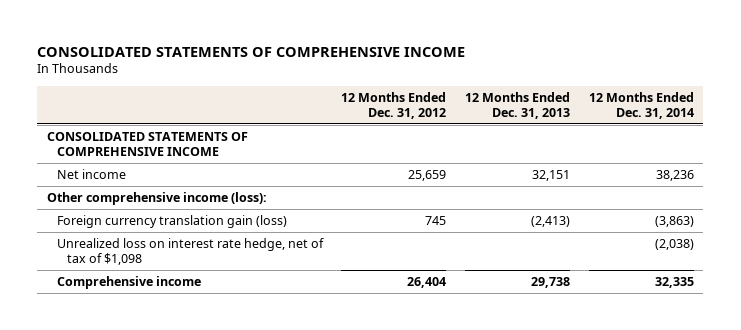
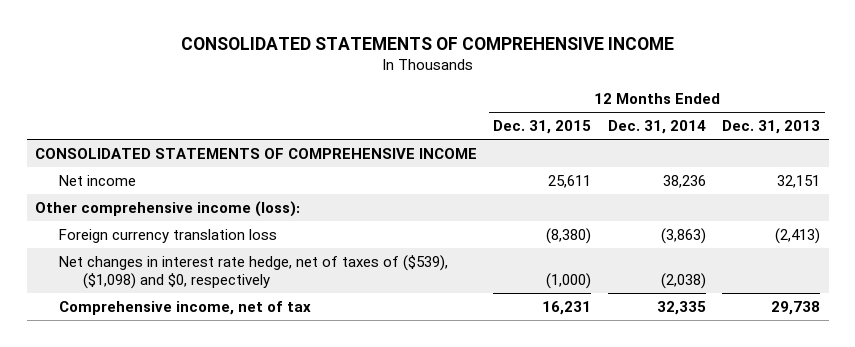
- | 12 Months Ended Dec. 31, 2012 | 12 Months Ended Dec. 31, 2013 | 12 Months Ended Dec. 31, 2014
+ | 12 Months Ended Dec. 31, 2015 | 12 Months Ended Dec. 31, 2014 | 12 Months Ended Dec. 31, 2013
- Foreign currency translation gain (loss) | 745 | (2,413) | (3,863)
- Unrealized loss on interest rate hedge, net of tax of $1,098 | | | (2,038)
- Comprehensive income | 26,404 | 29,738 | 32,335
+ Foreign currency translation loss | (8,380) | (3,863) | (2,413)
+ Net changes in interest rate hedge, net of taxes of ($539), ($1,098) and $0, respectively | (1,000) | (2,038) |
+ Comprehensive income, net of tax | 16,231 | 32,335 | 29,738

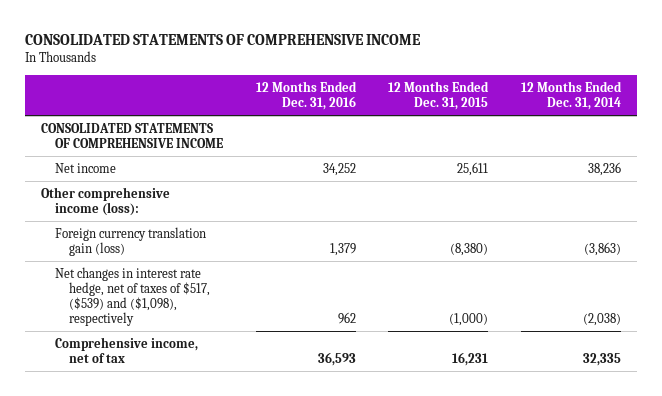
- | 12 Months Ended Dec. 31, 2015 | 12 Months Ended Dec. 31, 2014 | 12 Months Ended Dec. 31, 2013
+ | 12 Months Ended Dec. 31, 2016 | 12 Months Ended Dec. 31, 2015 | 12 Months Ended Dec. 31, 2014
- Foreign currency translation loss | (8,380) | (3,863) | (2,413)
- Net changes in interest rate hedge, net of taxes of ($539), ($1,098) and $0, respectively | (1,000) | (2,038) |
+ Foreign currency translation gain (loss) | 1,379 | (8,380) | (3,863)
+ Net changes in interest rate hedge, net of taxes of $517, ($539) and ($1,098), respectively | 962 | (1,000) | (2,038)

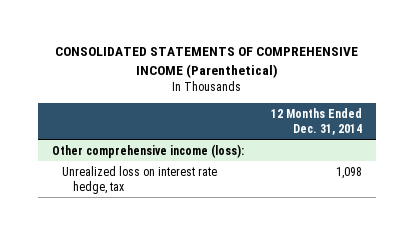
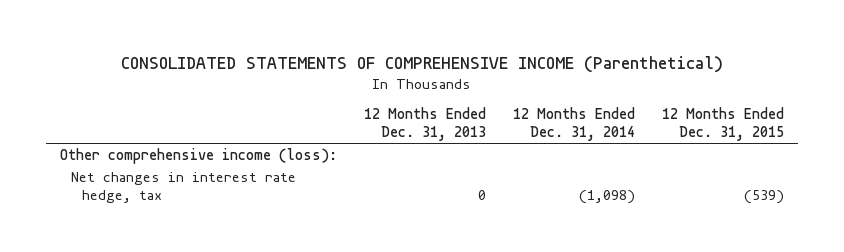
- | 12 Months Ended Dec. 31, 2014
+ | 12 Months Ended Dec. 31, 2013 | 12 Months Ended Dec. 31, 2014 | 12 Months Ended Dec. 31, 2015
- Unrealized loss on interest rate hedge, tax | 1,098
+ Net changes in interest rate hedge, tax | 0 | (1,098) | (539)

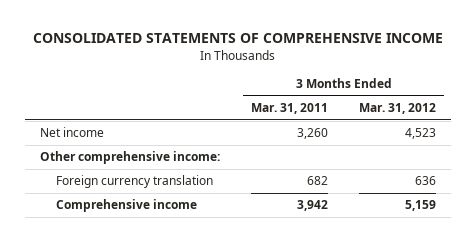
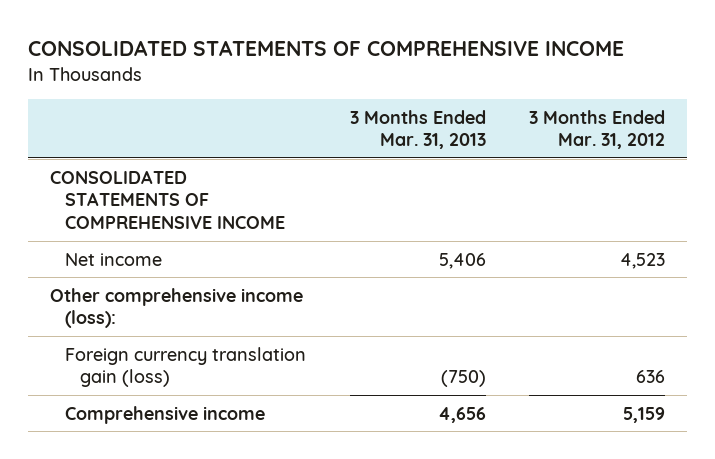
- | 3 Months Ended Mar. 31, 2011 | 3 Months Ended Mar. 31, 2012
+ | 3 Months Ended Mar. 31, 2013 | 3 Months Ended Mar. 31, 2012
+ CONSOLIDATED STATEMENTS OF COMPREHENSIVE INCOME
- Other comprehensive income:
- Foreign currency translation | 682 | 636
+ Other comprehensive income (loss):
+ Foreign currency translation gain (loss) | (750) | 636

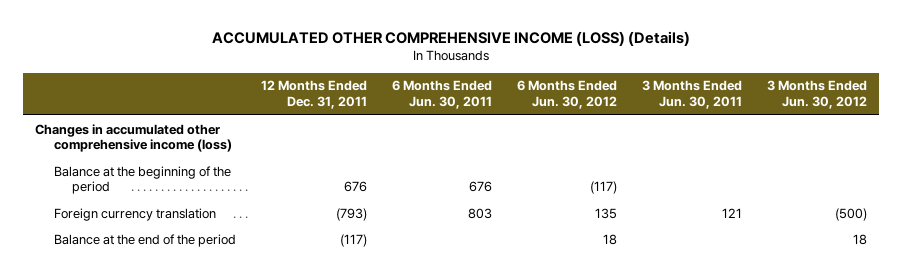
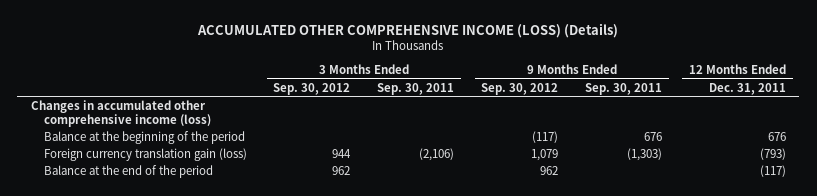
- | 12 Months Ended Dec. 31, 2011 | 6 Months Ended Jun. 30, 2011 | 6 Months Ended Jun. 30, 2012 | 3 Months Ended Jun. 30, 2011 | 3 Months Ended Jun. 30, 2012
+ | 3 Months Ended Sep. 30, 2012 | 3 Months Ended Sep. 30, 2011 | 9 Months Ended Sep. 30, 2012 | 9 Months Ended Sep. 30, 2011 | 12 Months Ended Dec. 31, 2011
- Foreign currency translation | (793) | 803 | 135 | 121 | (500)
+ Foreign currency translation gain (loss) | 944 | (2,106) | 1,079 | (1,303) | (793)

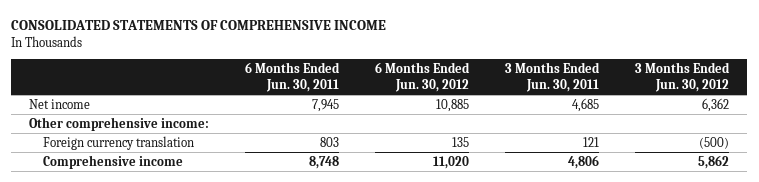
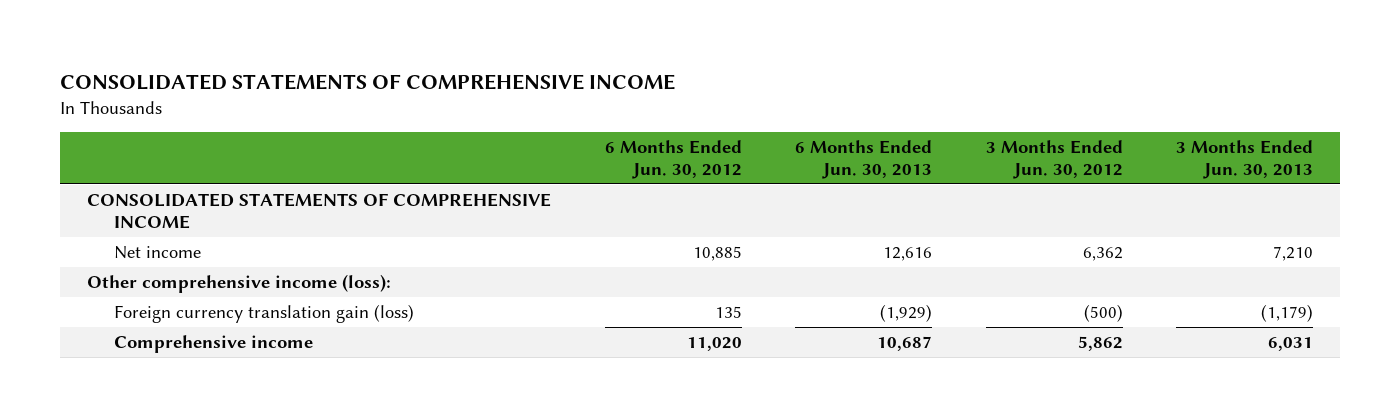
- | 6 Months Ended Jun. 30, 2011 | 6 Months Ended Jun. 30, 2012 | 3 Months Ended Jun. 30, 2011 | 3 Months Ended Jun. 30, 2012
+ | 6 Months Ended Jun. 30, 2012 | 6 Months Ended Jun. 30, 2013 | 3 Months Ended Jun. 30, 2012 | 3 Months Ended Jun. 30, 2013
+ CONSOLIDATED STATEMENTS OF COMPREHENSIVE INCOME
- Other comprehensive income:
- Foreign currency translation | 803 | 135 | 121 | (500)
+ Other comprehensive income (loss):
+ Foreign currency translation gain (loss) | 135 | (1,929) | (500) | (1,179)

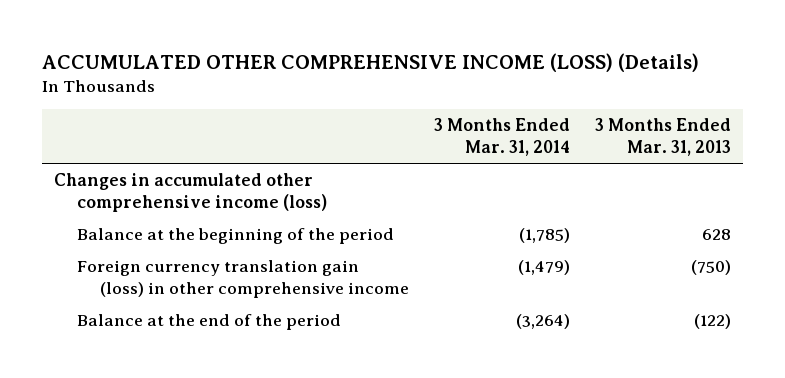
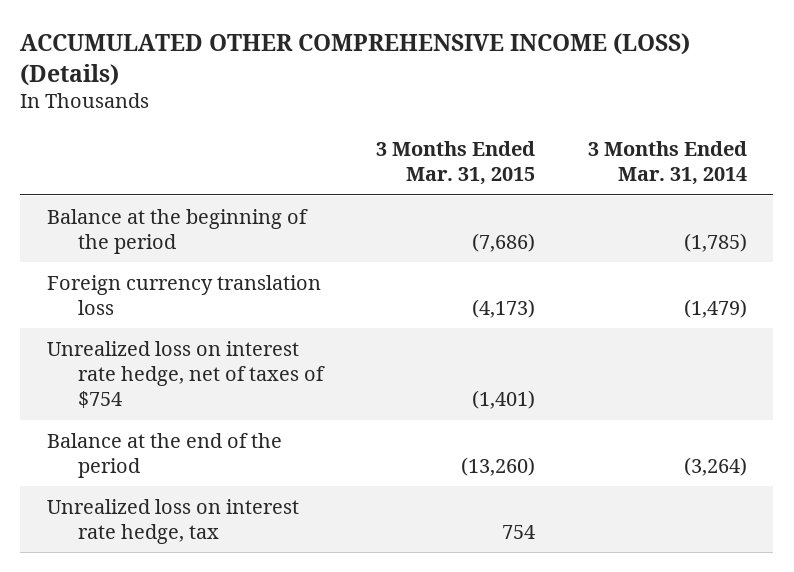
- | 3 Months Ended Mar. 31, 2014 | 3 Months Ended Mar. 31, 2013
+ | 3 Months Ended Mar. 31, 2015 | 3 Months Ended Mar. 31, 2014
- Changes in accumulated other comprehensive income (loss)
- Foreign currency translation gain (loss) in other comprehensive income | (1,479) | (750)
+ Foreign currency translation loss | (4,173) | (1,479)
+ Unrealized loss on interest rate hedge, net of taxes of $754 | (1,401) |
+ Unrealized loss on interest rate hedge, tax | 754 |

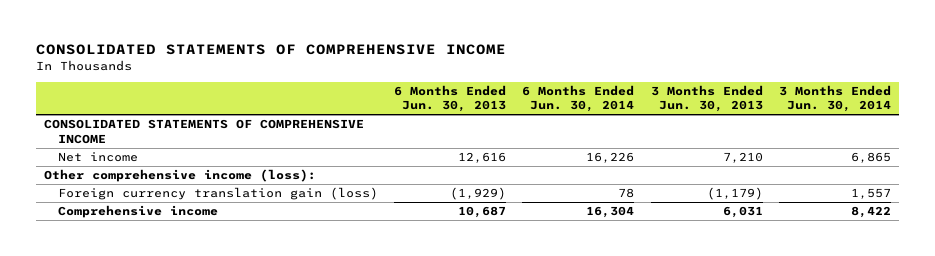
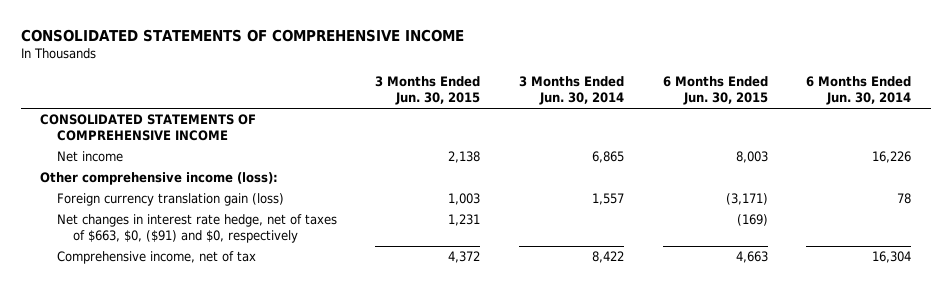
- | 6 Months Ended Jun. 30, 2013 | 6 Months Ended Jun. 30, 2014 | 3 Months Ended Jun. 30, 2013 | 3 Months Ended Jun. 30, 2014
+ | 3 Months Ended Jun. 30, 2015 | 3 Months Ended Jun. 30, 2014 | 6 Months Ended Jun. 30, 2015 | 6 Months Ended Jun. 30, 2014
- Comprehensive income | 10,687 | 16,304 | 6,031 | 8,422
+ Net changes in interest rate hedge, net of taxes of $663, $0, ($91) and $0, respectively | 1,231 | | (169) |
+ Comprehensive income, net of tax | 4,372 | 8,422 | 4,663 | 16,304

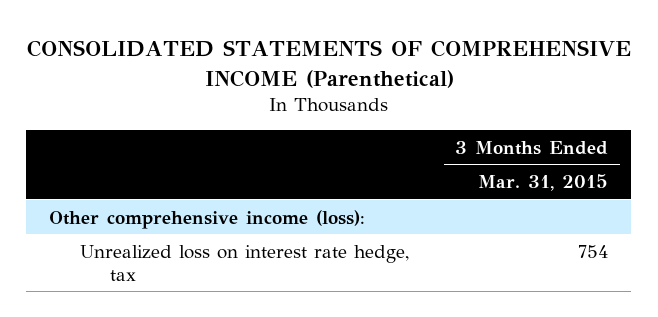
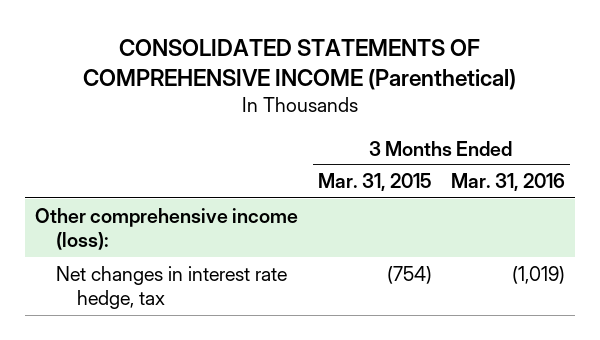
- | 3 Months Ended Mar. 31, 2015
+ | 3 Months Ended Mar. 31, 2015 | 3 Months Ended Mar. 31, 2016
- Unrealized loss on interest rate hedge, tax | 754
+ Net changes in interest rate hedge, tax | (754) | (1,019)

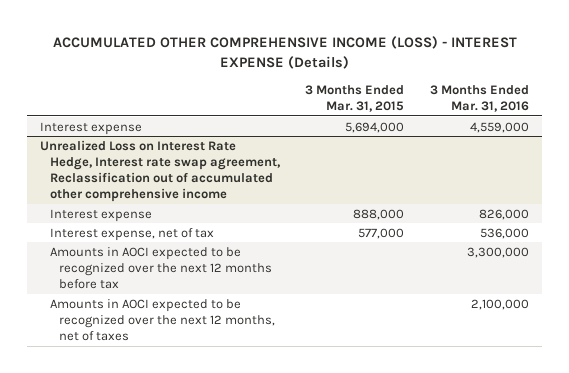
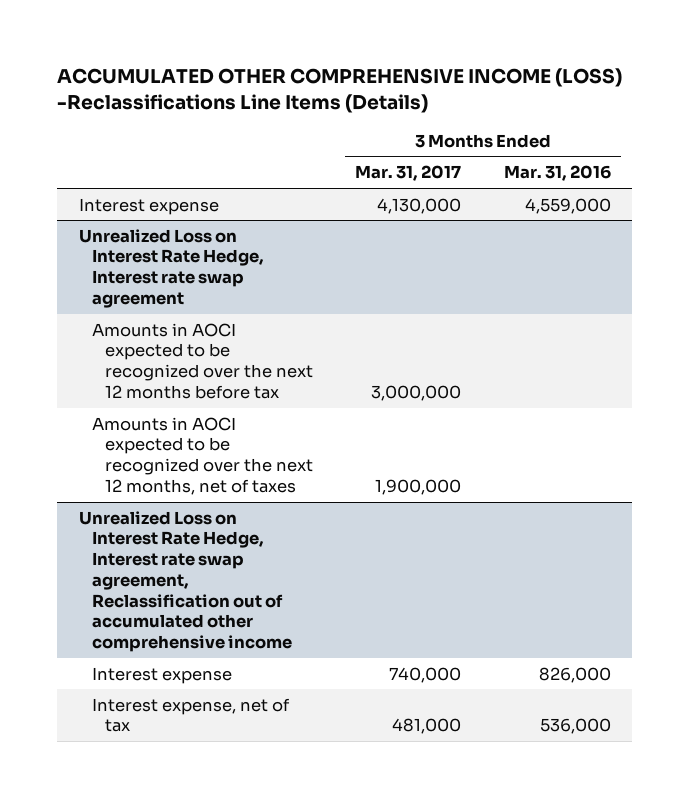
- ACCUMULATED OTHER COMPREHENSIVE INCOME (LOSS) - INTEREST EXPENSE (Details)
+ ACCUMULATED OTHER COMPREHENSIVE INCOME (LOSS) -Reclassifications Line Items (Details)
- | 3 Months Ended Mar. 31, 2015 | 3 Months Ended Mar. 31, 2016
+ | 3 Months Ended Mar. 31, 2017 | 3 Months Ended Mar. 31, 2016
+ Unrealized Loss on Interest Rate Hedge, Interest rate swap agreement
+ Amounts in AOCI expected to be recognized over the next 12 months before tax | 3,000,000 |
+ Amounts in AOCI expected to be recognized over the next 12 months, net of taxes | 1,900,000 |
@ Unrealized Loss on Interest Rate Hedge, Interest rate swap agreement, Reclassification out of accumulated other comprehensive income
- Amounts in AOCI expected to be recognized over the next 12 months before tax | | 3,300,000
- Amounts in AOCI expected to be recognized over the next 12 months, net of taxes | | 2,100,000

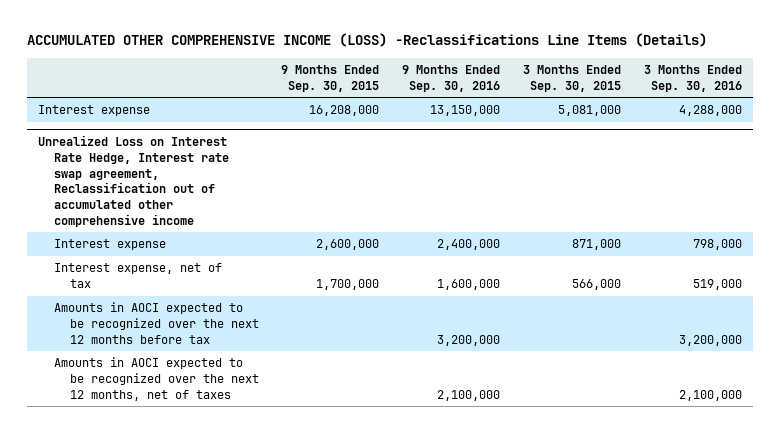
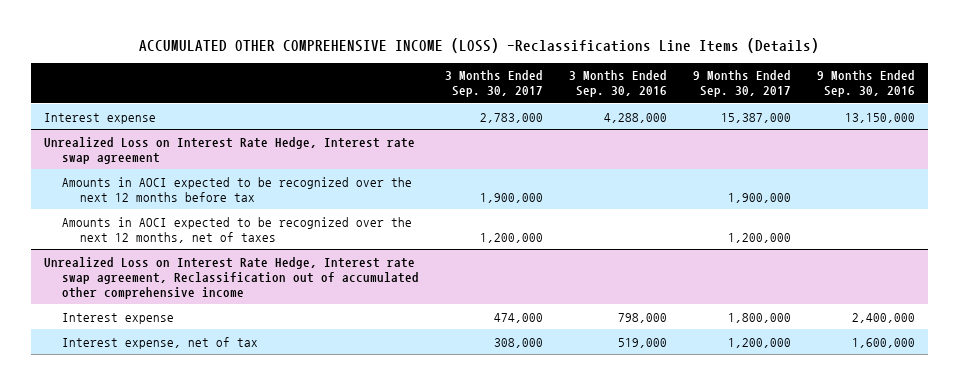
- | 9 Months Ended Sep. 30, 2015 | 9 Months Ended Sep. 30, 2016 | 3 Months Ended Sep. 30, 2015 | 3 Months Ended Sep. 30, 2016
+ | 3 Months Ended Sep. 30, 2017 | 3 Months Ended Sep. 30, 2016 | 9 Months Ended Sep. 30, 2017 | 9 Months Ended Sep. 30, 2016
+ Unrealized Loss on Interest Rate Hedge, Interest rate swap agreement
+ Amounts in AOCI expected to be recognized over the next 12 months before tax | 1,900,000 | | 1,900,000 |
+ Amounts in AOCI expected to be recognized over the next 12 months, net of taxes | 1,200,000 | | 1,200,000 |
@ Unrealized Loss on Interest Rate Hedge, Interest rate swap agreement, Reclassification out of accumulated other comprehensive income
- Amounts in AOCI expected to be recognized over the next 12 months before tax | | 3,200,000 | | 3,200,000
- Amounts in AOCI expected to be recognized over the next 12 months, net of taxes | | 2,100,000 | | 2,100,000

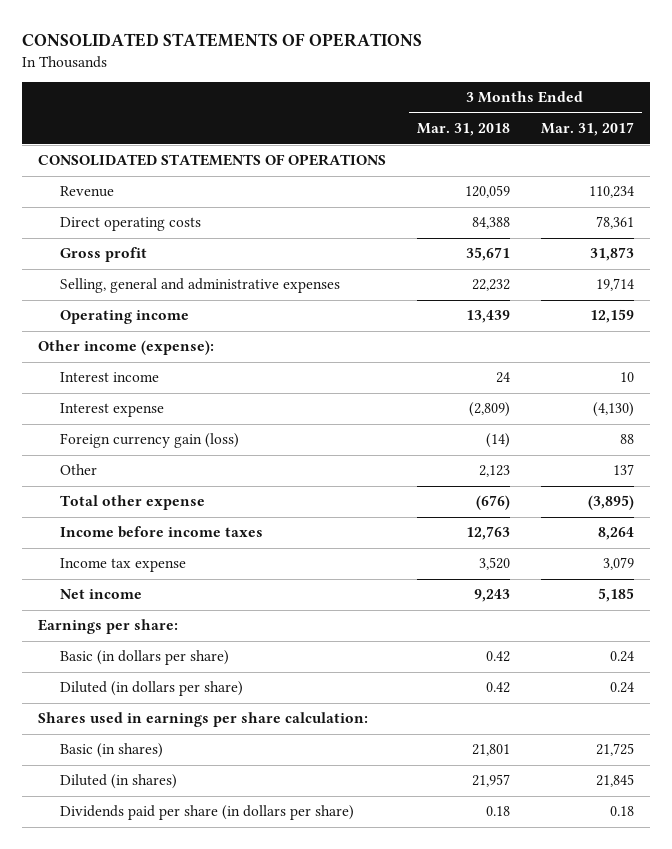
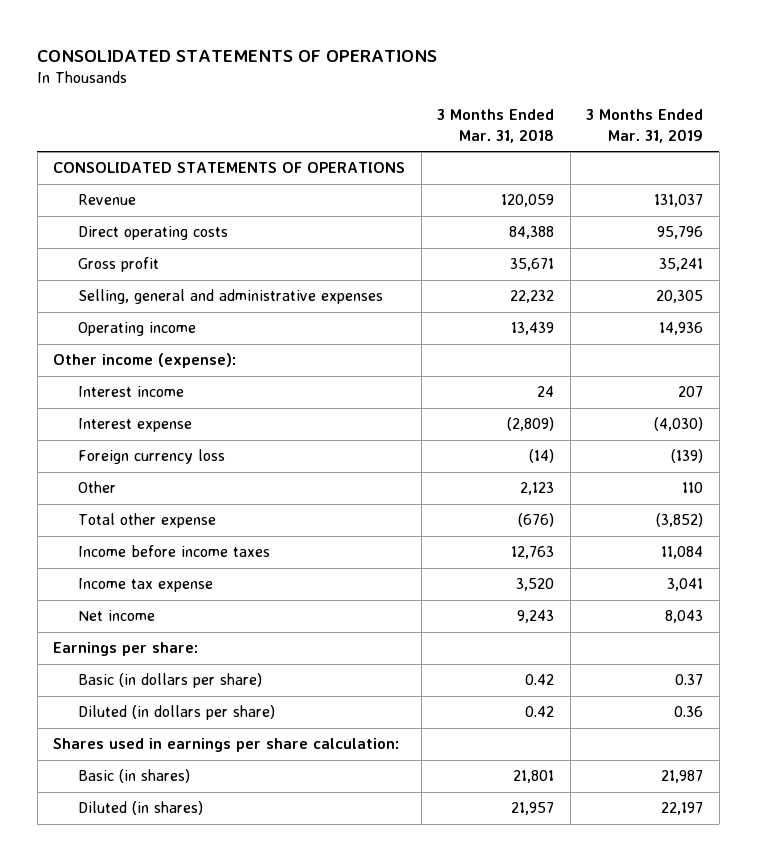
- | 3 Months Ended Mar. 31, 2018 | 3 Months Ended Mar. 31, 2017
+ | 3 Months Ended Mar. 31, 2018 | 3 Months Ended Mar. 31, 2019
- Foreign currency gain (loss) | (14) | 88
+ Foreign currency loss | (14) | (139)
- Dividends paid per share (in dollars per share) | 0.18 | 0.18

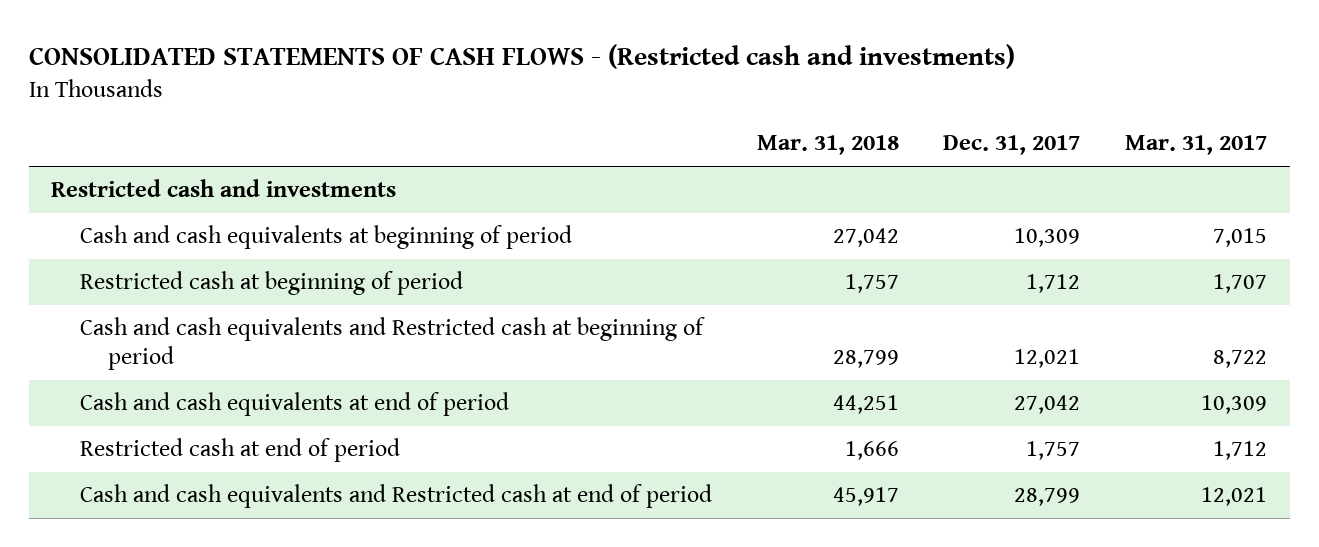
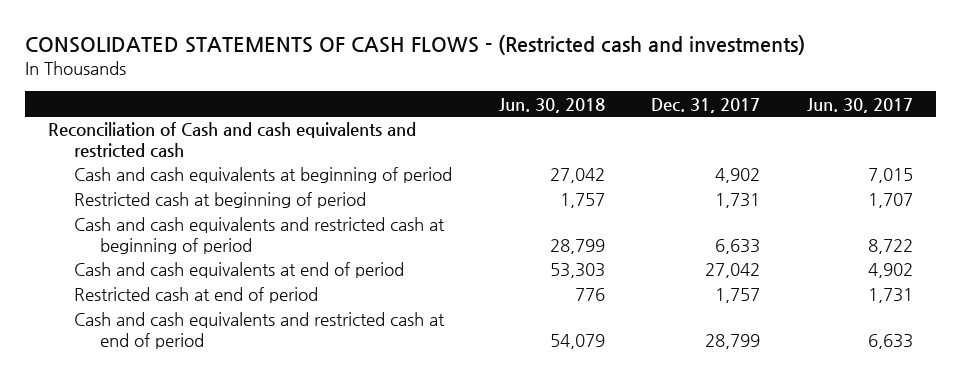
- | Mar. 31, 2018 | Dec. 31, 2017 | Mar. 31, 2017
+ | Jun. 30, 2018 | Dec. 31, 2017 | Jun. 30, 2017
- Restricted cash and investments
- Cash and cash equivalents at beginning of period | 27,042 | 10,309 | 7,015
- Restricted cash at beginning of period | 1,757 | 1,712 | 1,707
- Cash and cash equivalents and Restricted cash at beginning of period | 28,799 | 12,021 | 8,722
+ Reconciliation of Cash and cash equivalents and restricted cash
+ Cash and cash equivalents at beginning of period | 27,042 | 4,902 | 7,015
+ Restricted cash at beginning of period | 1,757 | 1,731 | 1,707
+ Cash and cash equivalents and restricted cash at beginning of period | 28,799 | 6,633 | 8,722
- Cash and cash equivalents and Restricted cash at end of period | 45,917 | 28,799 | 12,021
+ Cash and cash equivalents and restricted cash at end of period | 54,079 | 28,799 | 6,633

